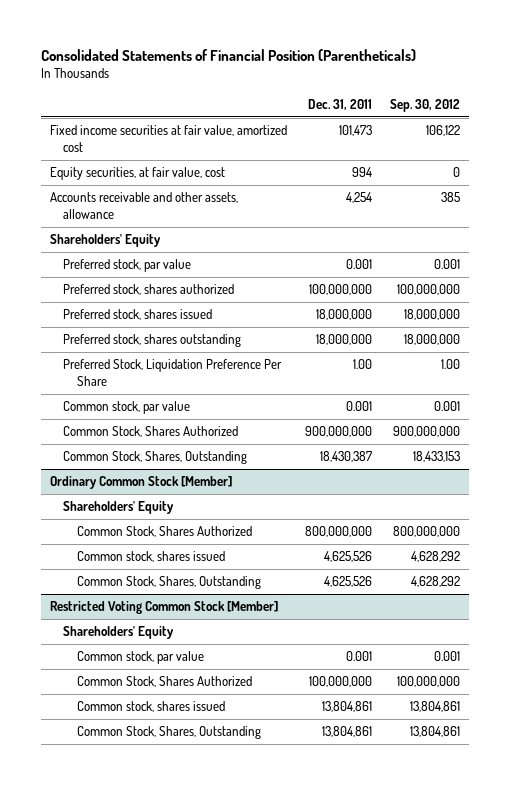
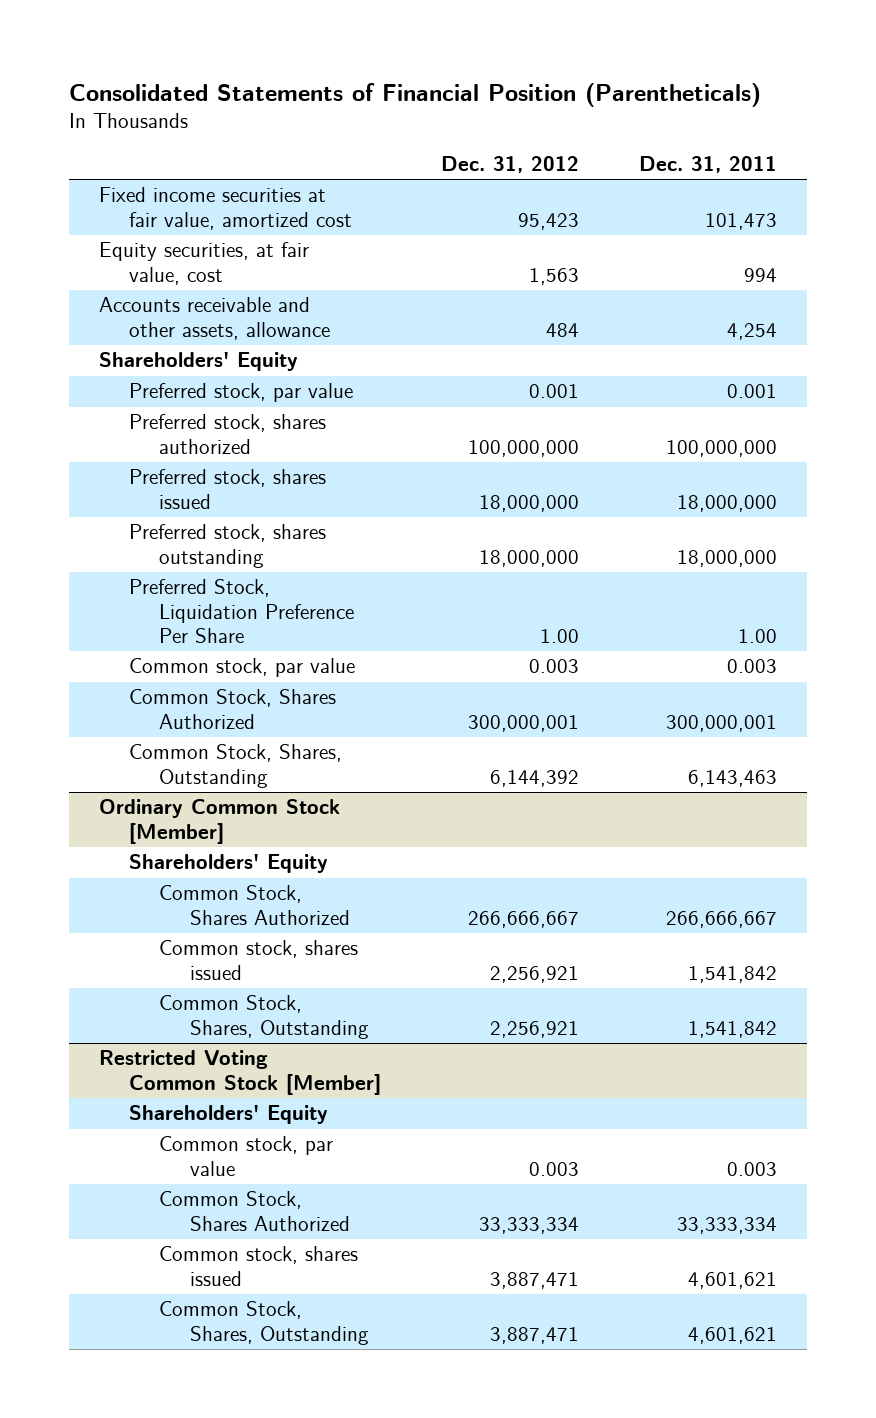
- | Dec. 31, 2011 | Sep. 30, 2012
+ | Dec. 31, 2012 | Dec. 31, 2011
- Common stock, par value | 0.001 | 0.001
- Common Stock, Shares Authorized | 900,000,000 | 900,000,000
- Common Stock, Shares, Outstanding | 18,430,387 | 18,433,153
+ Common stock, par value | 0.003 | 0.003
+ Common Stock, Shares Authorized | 300,000,001 | 300,000,001
+ Common Stock, Shares, Outstanding | 6,144,392 | 6,143,463
@ Ordinary Common Stock [Member]
- Common Stock, Shares Authorized | 800,000,000 | 800,000,000
- Common stock, shares issued | 4,625,526 | 4,628,292
- Common Stock, Shares, Outstanding | 4,625,526 | 4,628,292
+ Common Stock, Shares Authorized | 266,666,667 | 266,666,667
+ Common stock, shares issued | 2,256,921 | 1,541,842
+ Common Stock, Shares, Outstanding | 2,256,921 | 1,541,842
@ Restricted Voting Common Stock [Member]
- Common stock, par value | 0.001 | 0.001
- Common Stock, Shares Authorized | 100,000,000 | 100,000,000
- Common stock, shares issued | 13,804,861 | 13,804,861
- Common Stock, Shares, Outstanding | 13,804,861 | 13,804,861
+ Common stock, par value | 0.003 | 0.003
+ Common Stock, Shares Authorized | 33,333,334 | 33,333,334
+ Common stock, shares issued | 3,887,471 | 4,601,621
+ Common Stock, Shares, Outstanding | 3,887,471 | 4,601,621

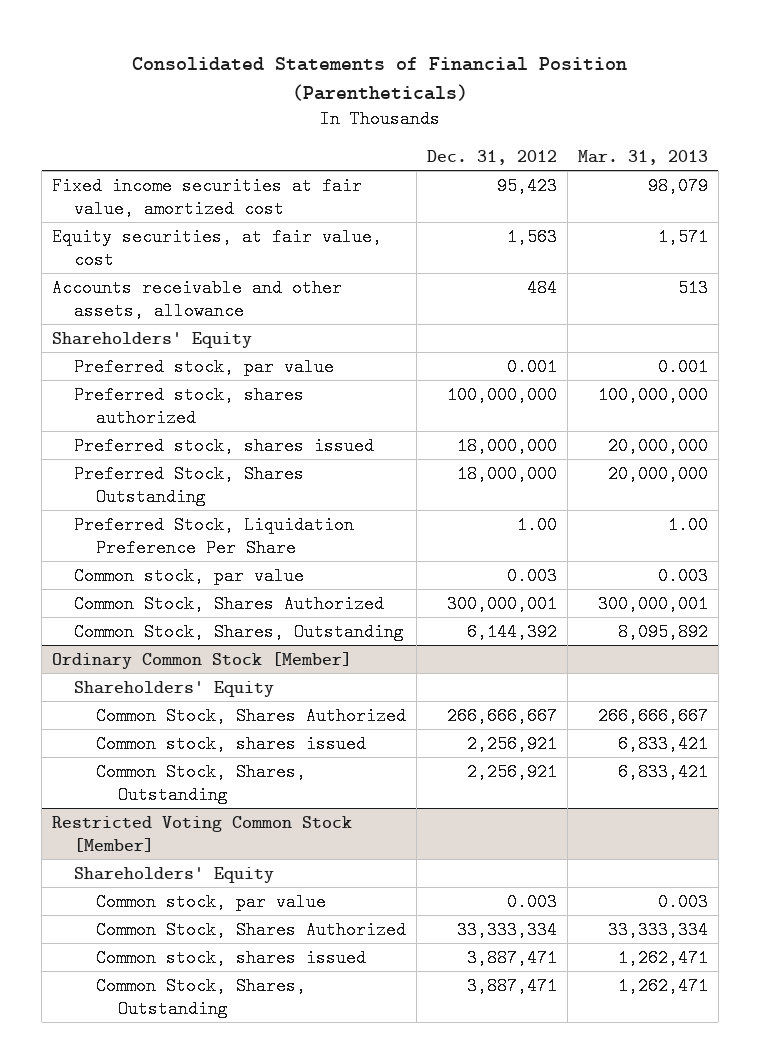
- | Dec. 31, 2012 | Dec. 31, 2011
+ | Dec. 31, 2012 | Mar. 31, 2013
- Preferred stock, shares outstanding | 18,000,000 | 18,000,000
+ Preferred Stock, Shares Outstanding | 18,000,000 | 20,000,000

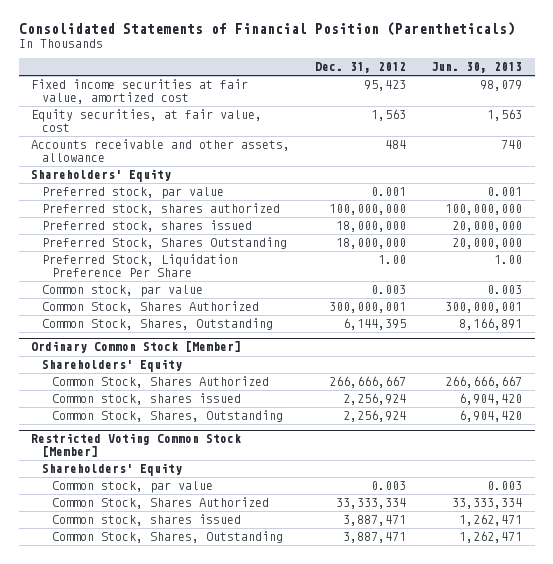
- | Dec. 31, 2012 | Mar. 31, 2013
+ | Dec. 31, 2012 | Jun. 30, 2013
- Common Stock, Shares, Outstanding | 6,144,392 | 8,095,892
+ Common Stock, Shares, Outstanding | 6,144,395 | 8,166,891
@ Ordinary Common Stock [Member]
- Common stock, shares issued | 2,256,921 | 6,833,421
- Common Stock, Shares, Outstanding | 2,256,921 | 6,833,421
+ Common stock, shares issued | 2,256,924 | 6,904,420
+ Common Stock, Shares, Outstanding | 2,256,924 | 6,904,420

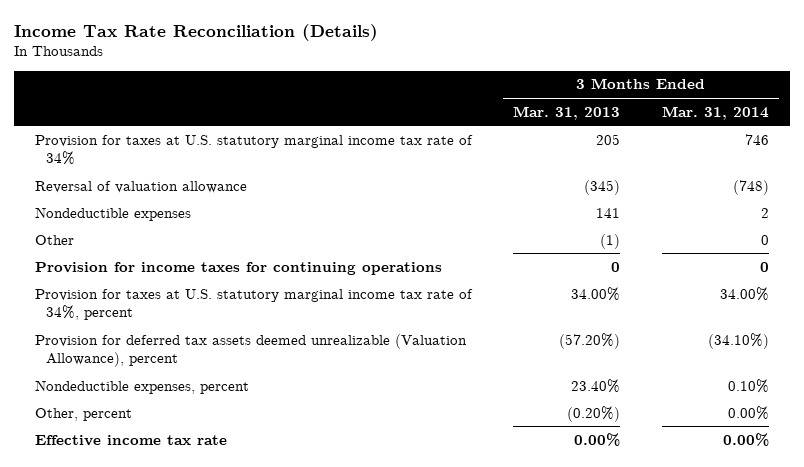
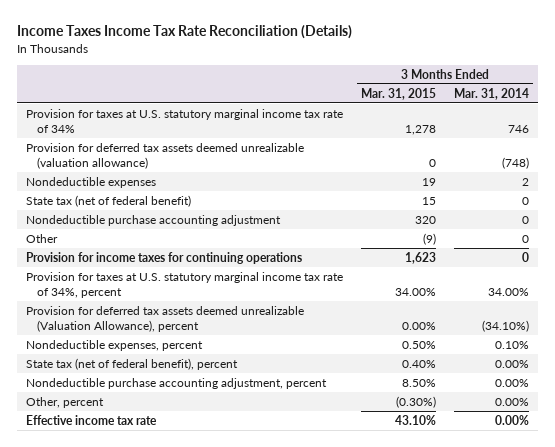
- Income Tax Rate Reconciliation (Details)
+ Income Taxes Income Tax Rate Reconciliation (Details)
- | 3 Months Ended Mar. 31, 2013 | 3 Months Ended Mar. 31, 2014
+ | 3 Months Ended Mar. 31, 2015 | 3 Months Ended Mar. 31, 2014
- Reversal of valuation allowance | (345) | (748)
+ Provision for deferred tax assets deemed unrealizable (valuation allowance) | 0 | (748)
+ State tax (net of federal benefit) | 15 | 0
+ Nondeductible purchase accounting adjustment | 320 | 0
+ State tax (net of federal benefit), percent | 0.40% | 0.00%
+ Nondeductible purchase accounting adjustment, percent | 8.50% | 0.00%

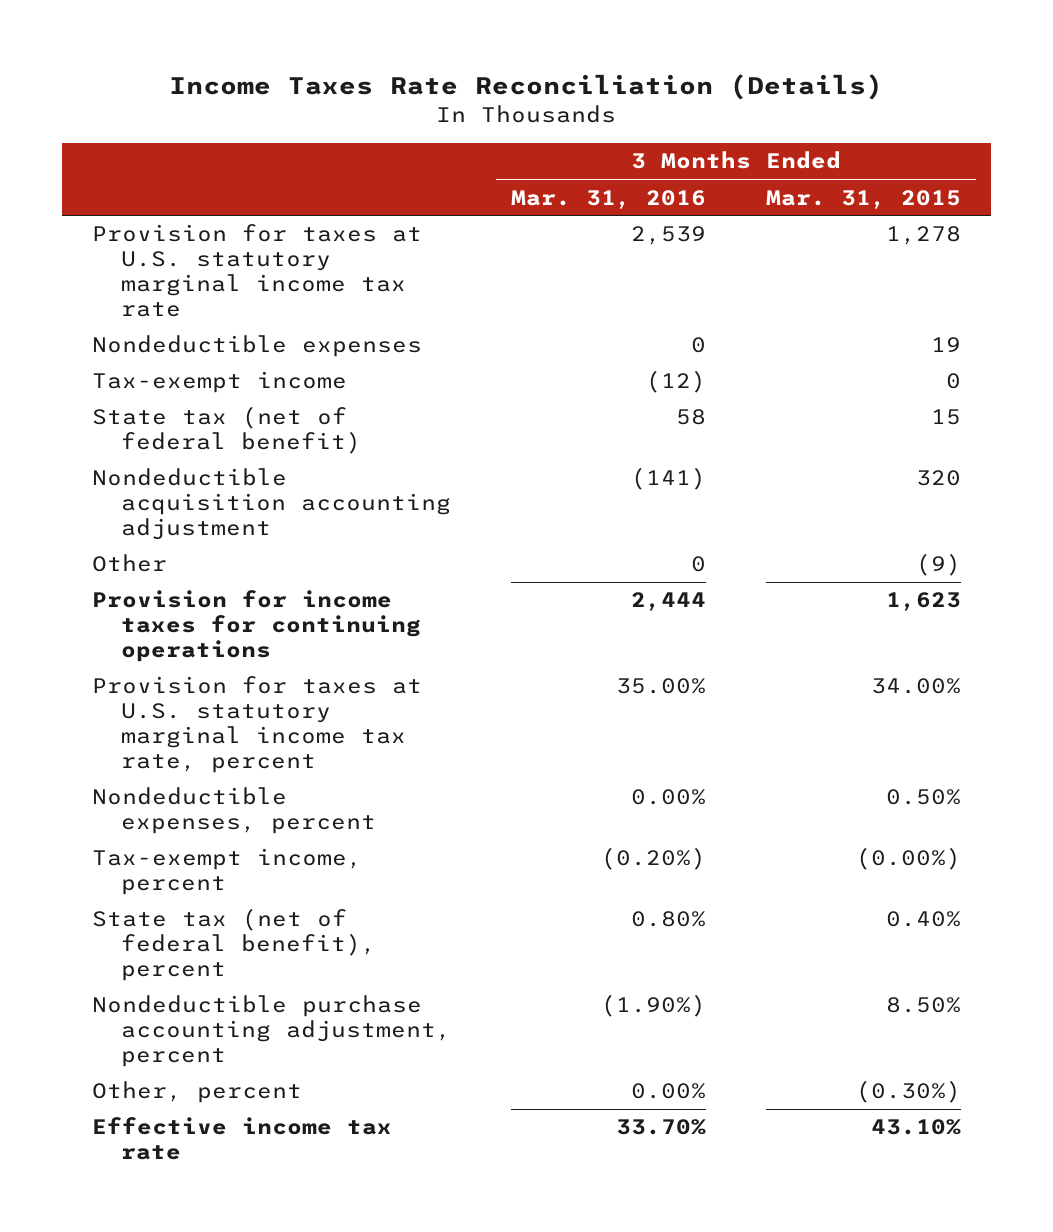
- Income Taxes Income Tax Rate Reconciliation (Details)
+ Income Taxes Rate Reconciliation (Details)
- | 3 Months Ended Mar. 31, 2015 | 3 Months Ended Mar. 31, 2014
+ | 3 Months Ended Mar. 31, 2016 | 3 Months Ended Mar. 31, 2015
- Provision for taxes at U.S. statutory marginal income tax rate of 34% | 1,278 | 746
- Provision for deferred tax assets deemed unrealizable (valuation allowance) | 0 | (748)
+ Provision for taxes at U.S. statutory marginal income tax rate | 2,539 | 1,278
+ Tax-exempt income | (12) | 0
- Nondeductible purchase accounting adjustment | 320 | 0
+ Nondeductible acquisition accounting adjustment | (141) | 320
- Provision for taxes at U.S. statutory marginal income tax rate of 34%, percent | 34.00% | 34.00%
- Provision for deferred tax assets deemed unrealizable (Valuation Allowance), percent | 0.00% | (34.10%)
+ Provision for taxes at U.S. statutory marginal income tax rate, percent | 35.00% | 34.00%
+ Tax-exempt income, percent | (0.20%) | (0.00%)

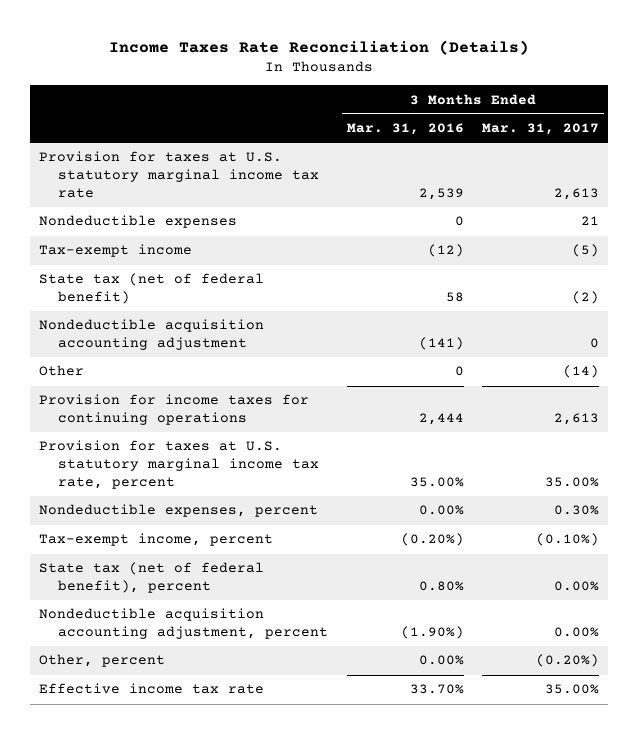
- | 3 Months Ended Mar. 31, 2016 | 3 Months Ended Mar. 31, 2015
+ | 3 Months Ended Mar. 31, 2016 | 3 Months Ended Mar. 31, 2017
- Nondeductible purchase accounting adjustment, percent | (1.90%) | 8.50%
+ Nondeductible acquisition accounting adjustment, percent | (1.90%) | 0.00%

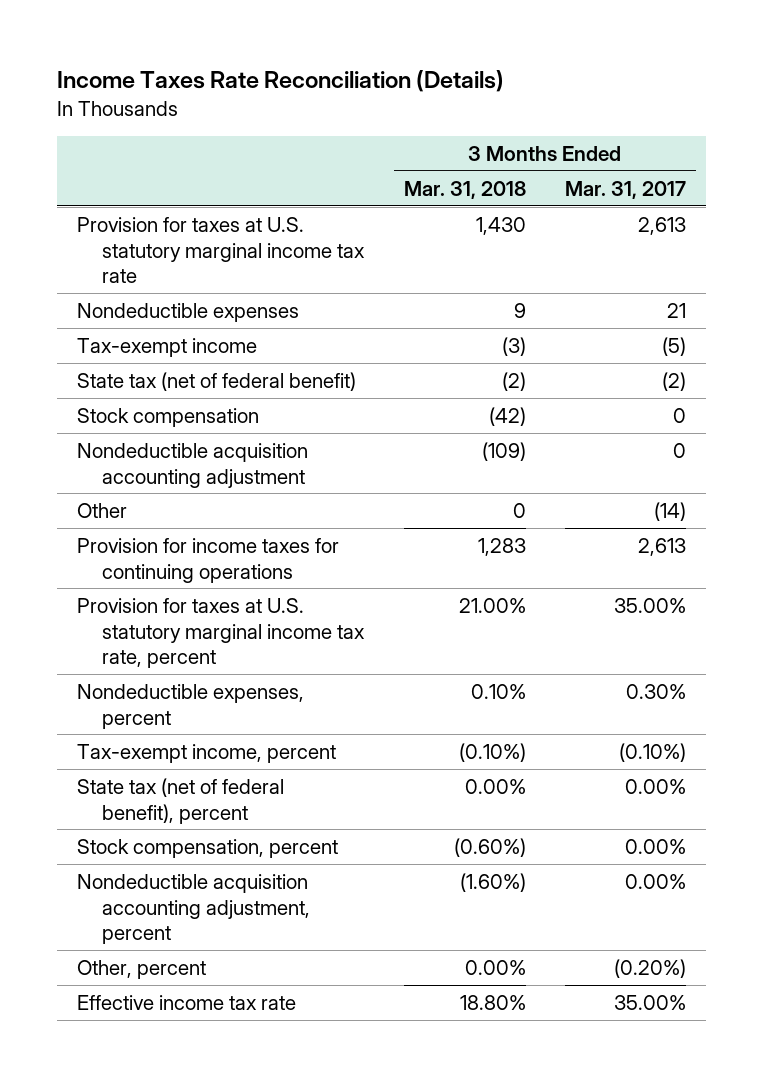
- | 3 Months Ended Mar. 31, 2016 | 3 Months Ended Mar. 31, 2017
+ | 3 Months Ended Mar. 31, 2018 | 3 Months Ended Mar. 31, 2017
+ Stock compensation | (42) | 0
+ Stock compensation, percent | (0.60%) | 0.00%

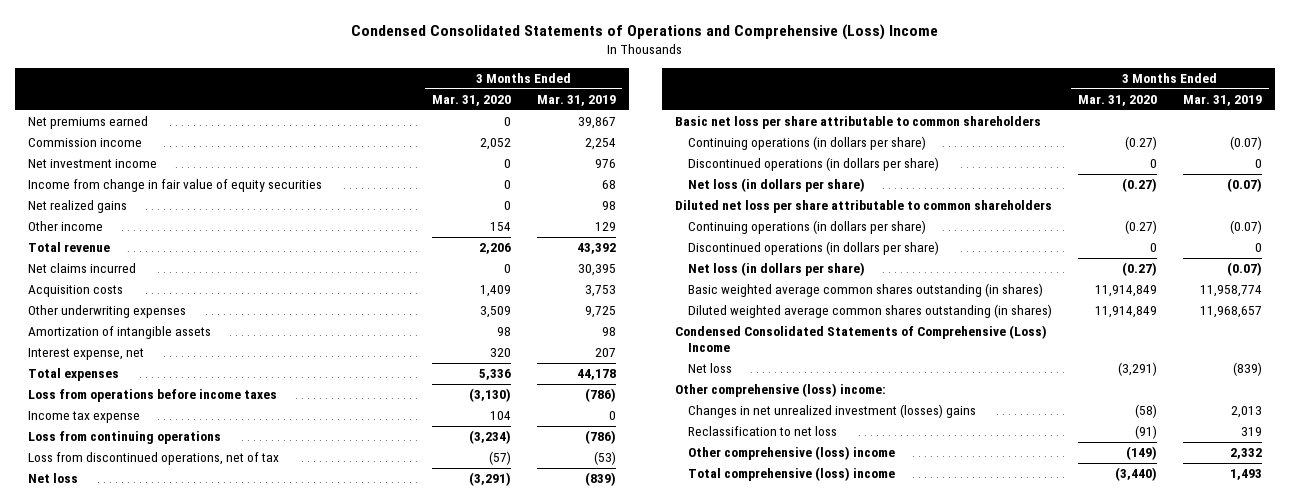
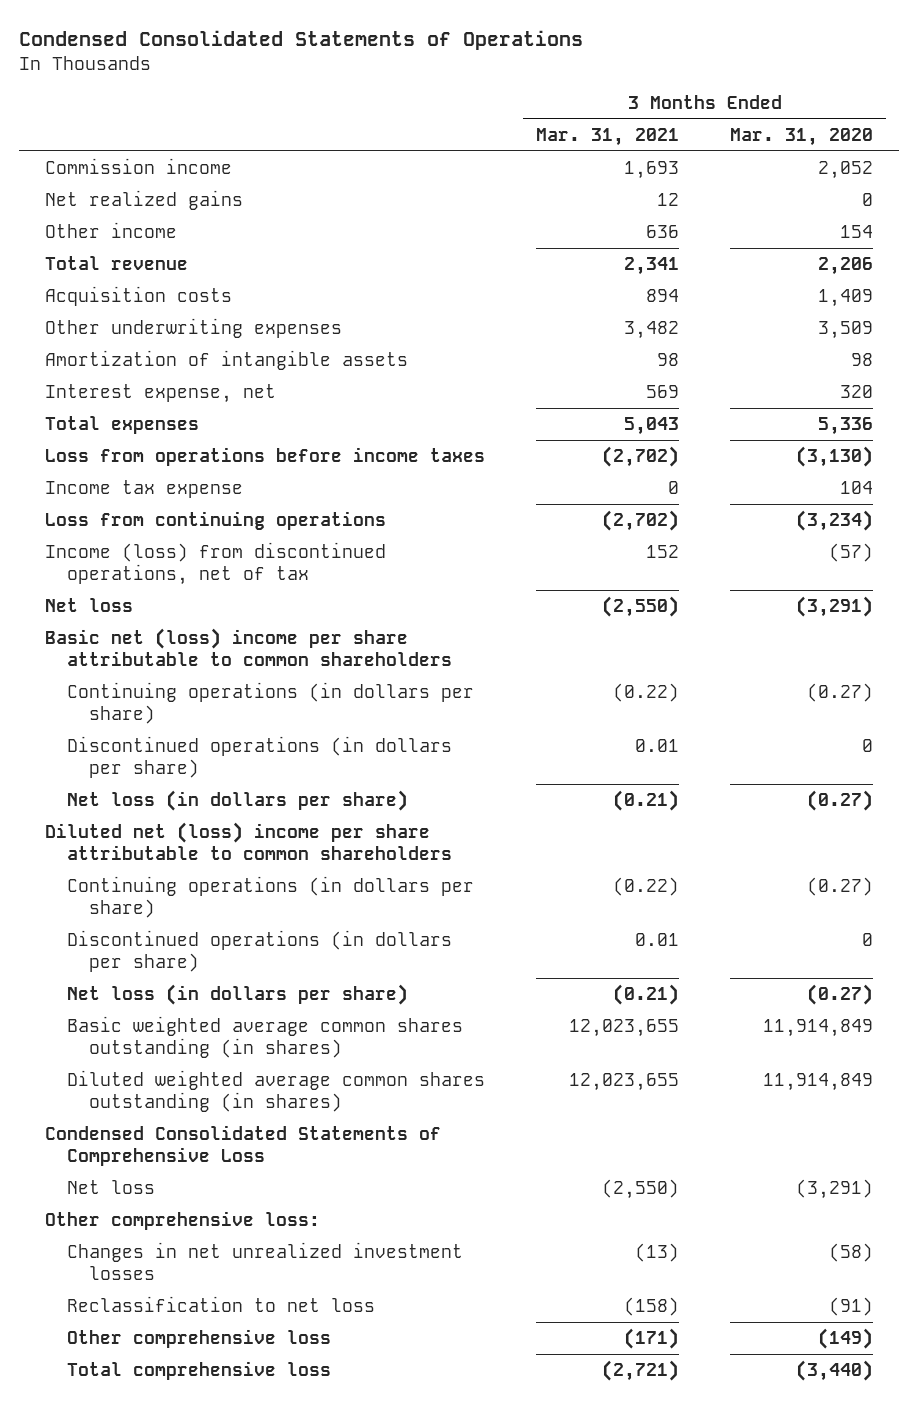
- Condensed Consolidated Statements of Operations and Comprehensive (Loss) Income
+ Condensed Consolidated Statements of Operations
- | 3 Months Ended Mar. 31, 2020 | 3 Months Ended Mar. 31, 2019
+ | 3 Months Ended Mar. 31, 2021 | 3 Months Ended Mar. 31, 2020
- Net premiums earned | 0 | 39,867
- Net investment income | 0 | 976
- Income from change in fair value of equity securities | 0 | 68
- Net claims incurred | 0 | 30,395
- Loss from discontinued operations, net of tax | (57) | (53)
+ Income (loss) from discontinued operations, net of tax | 152 | (57)
- Basic net loss per share attributable to common shareholders
+ Basic net (loss) income per share attributable to common shareholders
- Diluted net loss per share attributable to common shareholders
+ Diluted net (loss) income per share attributable to common shareholders
- Condensed Consolidated Statements of Comprehensive (Loss) Income
+ Condensed Consolidated Statements of Comprehensive Loss
- Other comprehensive (loss) income:
- Changes in net unrealized investment (losses) gains | (58) | 2,013
+ Other comprehensive loss:
+ Changes in net unrealized investment losses | (13) | (58)
- Other comprehensive (loss) income | (149) | 2,332
- Total comprehensive (loss) income | (3,440) | 1,493
+ Other comprehensive loss | (171) | (149)
+ Total comprehensive loss | (2,721) | (3,440)

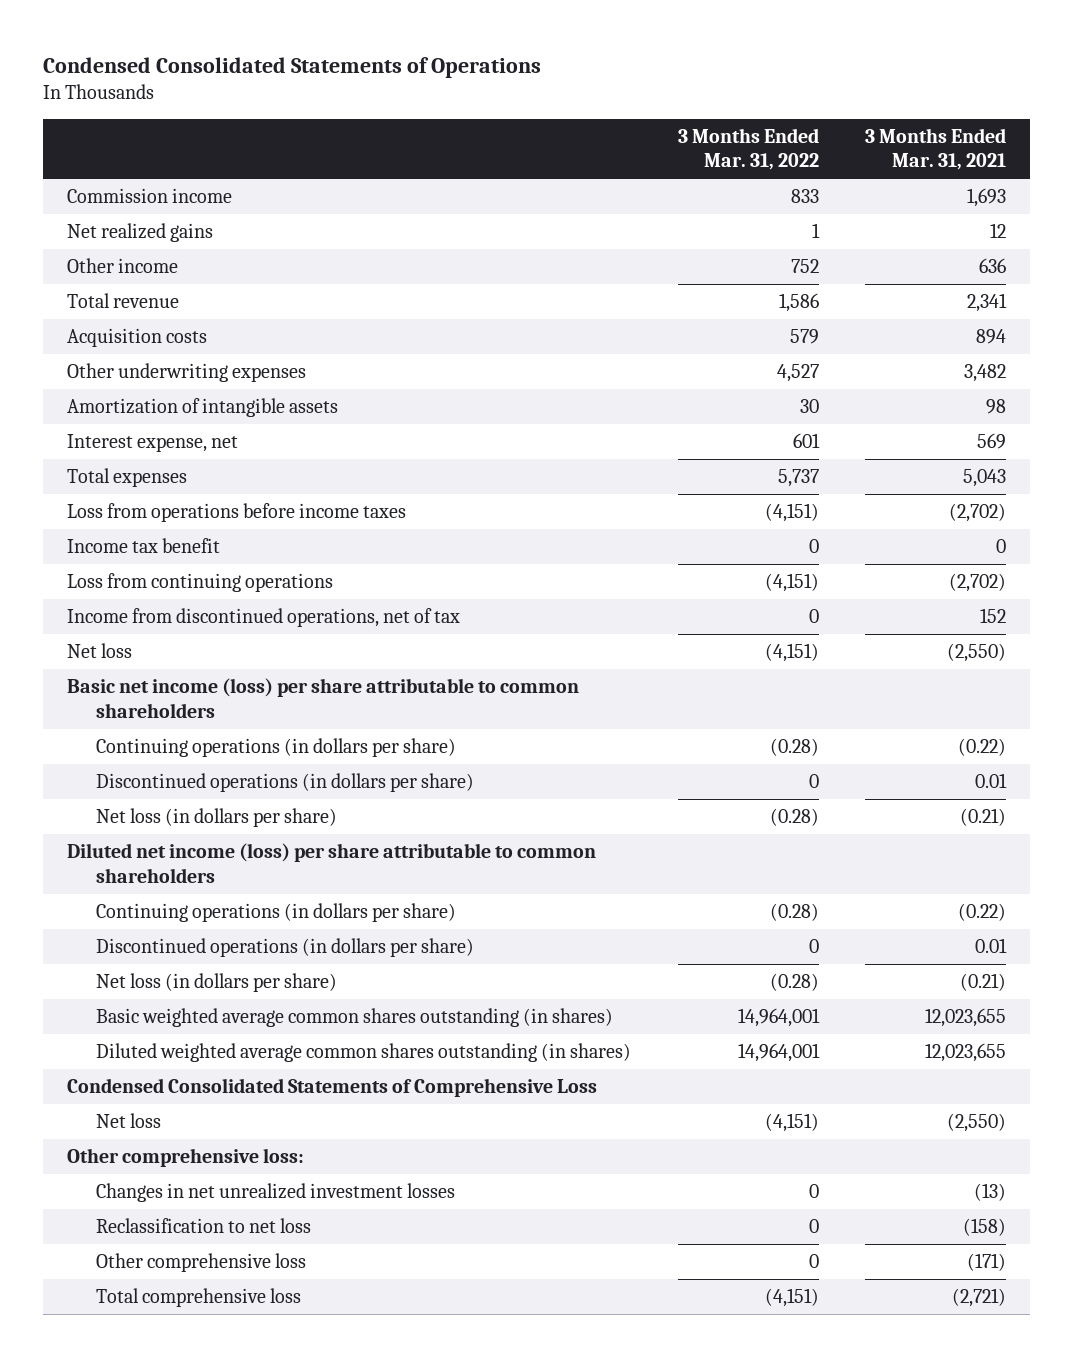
- | 3 Months Ended Mar. 31, 2021 | 3 Months Ended Mar. 31, 2020
+ | 3 Months Ended Mar. 31, 2022 | 3 Months Ended Mar. 31, 2021
- Income tax expense | 0 | 104
+ Income tax benefit | 0 | 0
- Income (loss) from discontinued operations, net of tax | 152 | (57)
+ Income from discontinued operations, net of tax | 0 | 152
- Basic net (loss) income per share attributable to common shareholders
+ Basic net income (loss) per share attributable to common shareholders
- Diluted net (loss) income per share attributable to common shareholders
+ Diluted net income (loss) per share attributable to common shareholders

